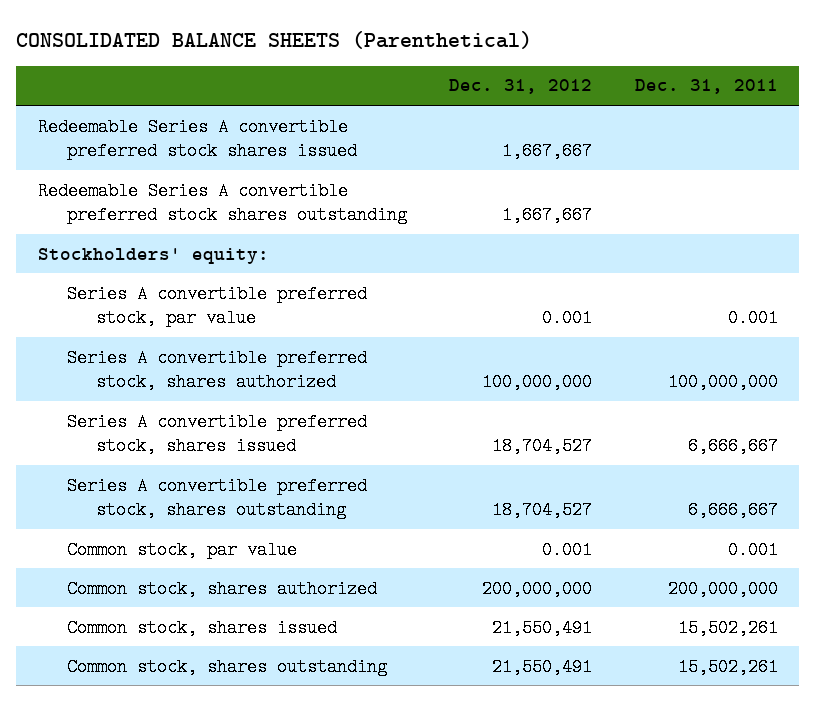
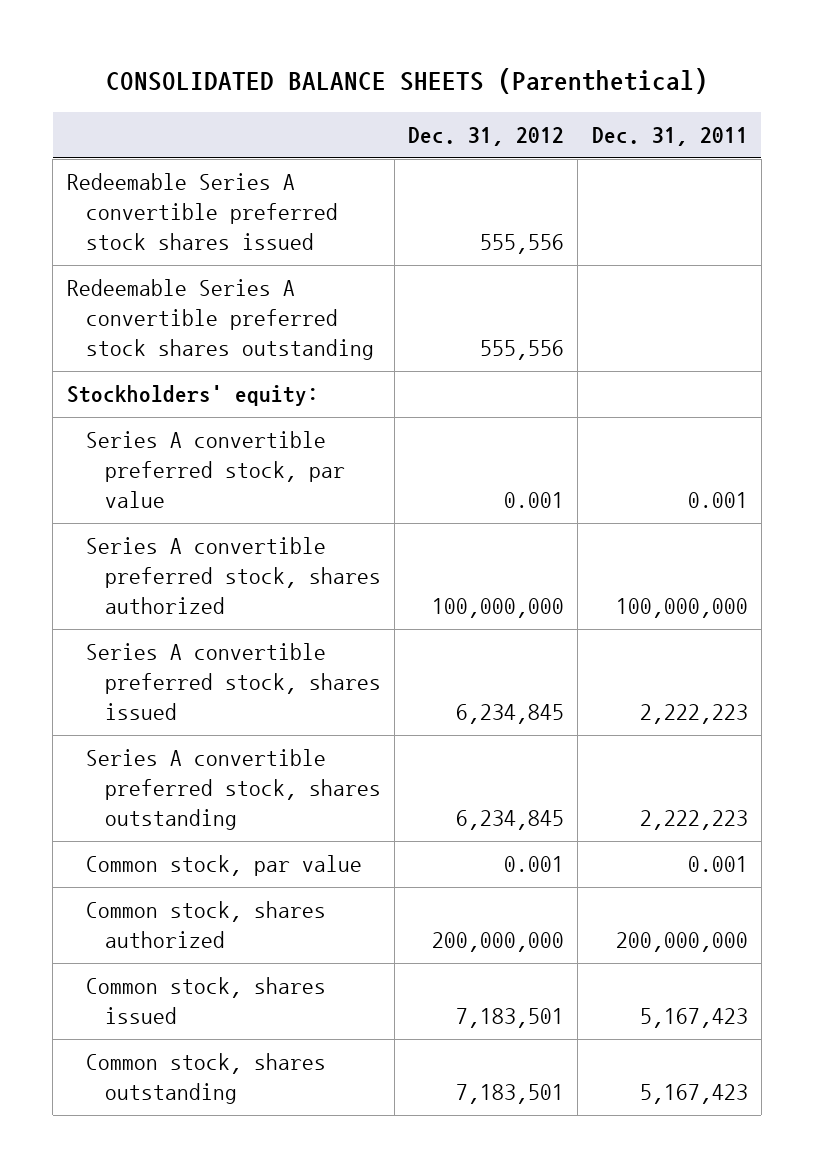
- Redeemable Series A convertible preferred stock shares issued | 1,667,667 |
- Redeemable Series A convertible preferred stock shares outstanding | 1,667,667 |
+ Redeemable Series A convertible preferred stock shares issued | 555,556 |
+ Redeemable Series A convertible preferred stock shares outstanding | 555,556 |
- Series A convertible preferred stock, shares issued | 18,704,527 | 6,666,667
- Series A convertible preferred stock, shares outstanding | 18,704,527 | 6,666,667
+ Series A convertible preferred stock, shares issued | 6,234,845 | 2,222,223
+ Series A convertible preferred stock, shares outstanding | 6,234,845 | 2,222,223
- Common stock, shares issued | 21,550,491 | 15,502,261
- Common stock, shares outstanding | 21,550,491 | 15,502,261
+ Common stock, shares issued | 7,183,501 | 5,167,423
+ Common stock, shares outstanding | 7,183,501 | 5,167,423

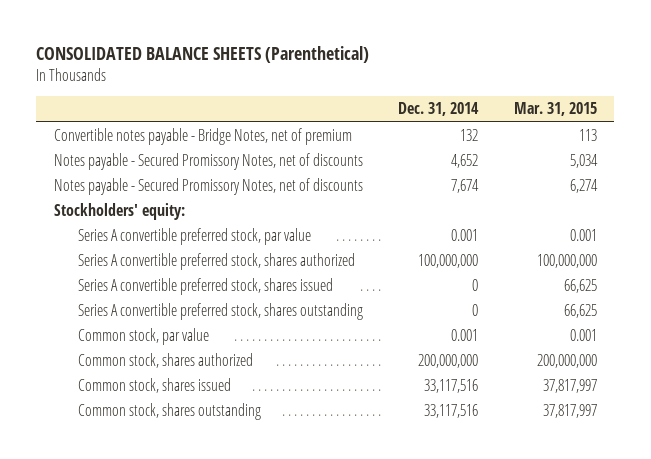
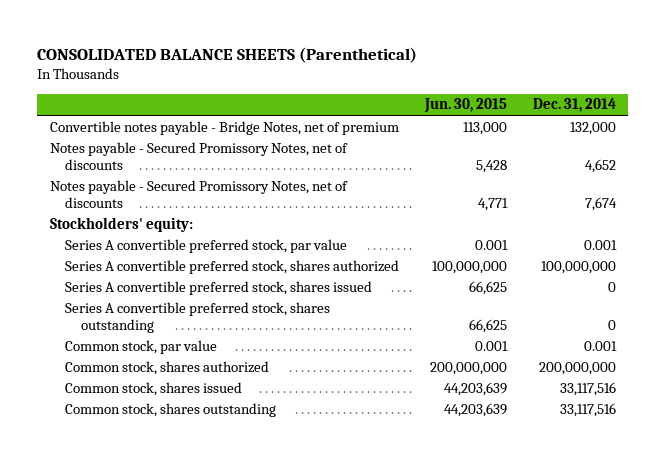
- | Dec. 31, 2014 | Mar. 31, 2015
+ | Jun. 30, 2015 | Dec. 31, 2014
- Convertible notes payable - Bridge Notes, net of premium | 132 | 113
+ Convertible notes payable - Bridge Notes, net of premium | 113,000 | 132,000

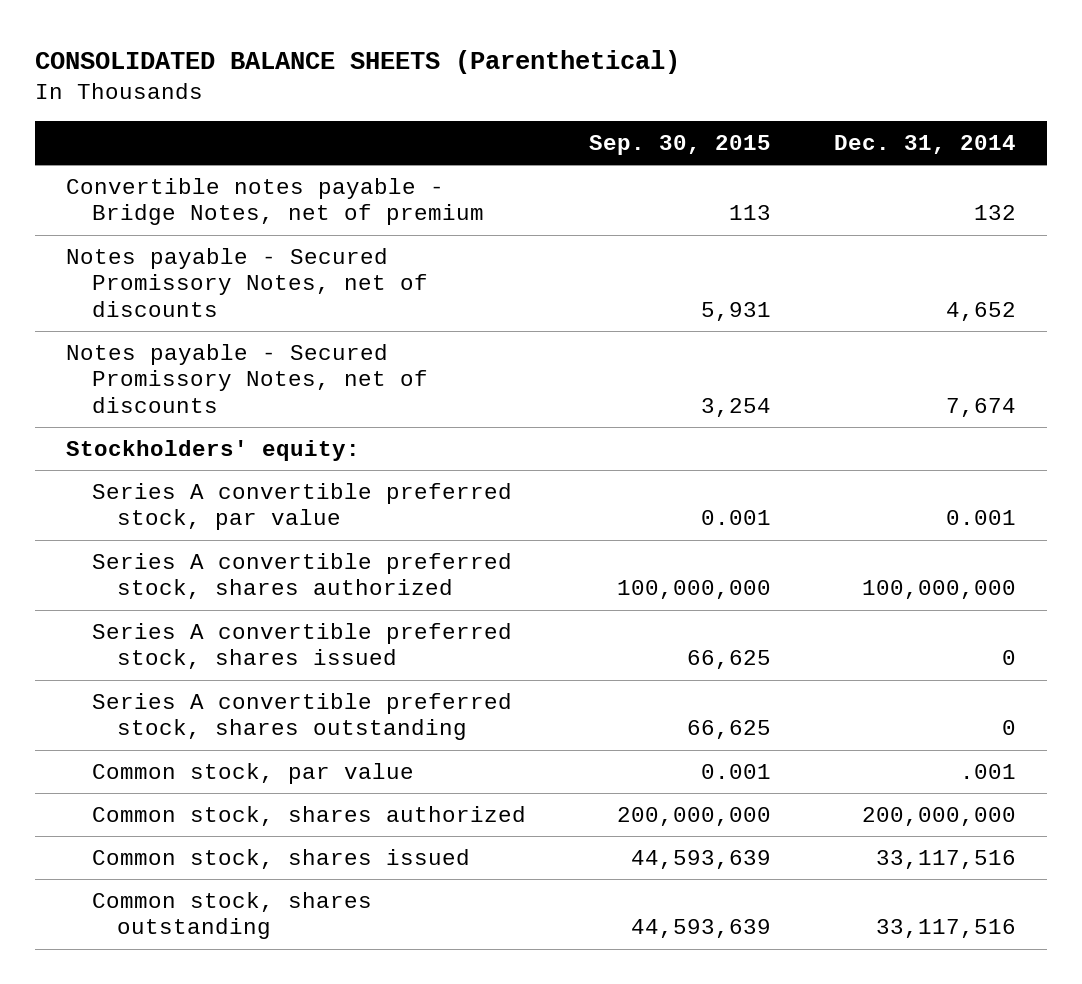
- | Jun. 30, 2015 | Dec. 31, 2014
+ | Sep. 30, 2015 | Dec. 31, 2014
- Convertible notes payable - Bridge Notes, net of premium | 113,000 | 132,000
+ Convertible notes payable - Bridge Notes, net of premium | 113 | 132
- Common stock, par value | 0.001 | 0.001
+ Common stock, par value | 0.001 | .001

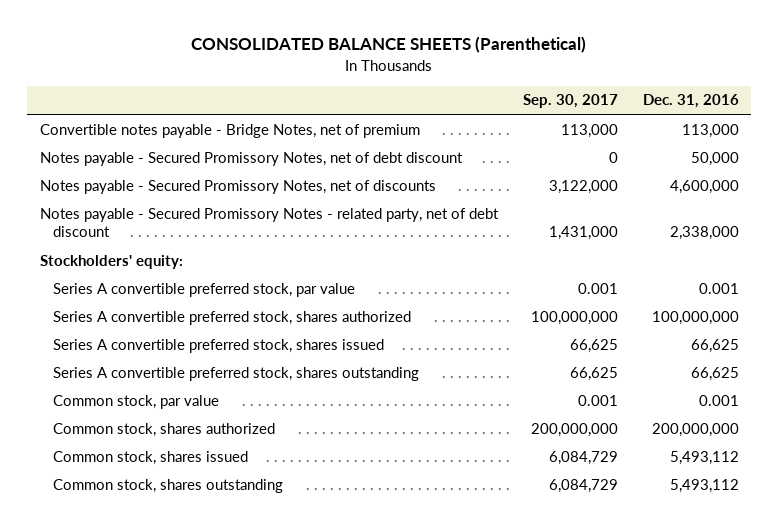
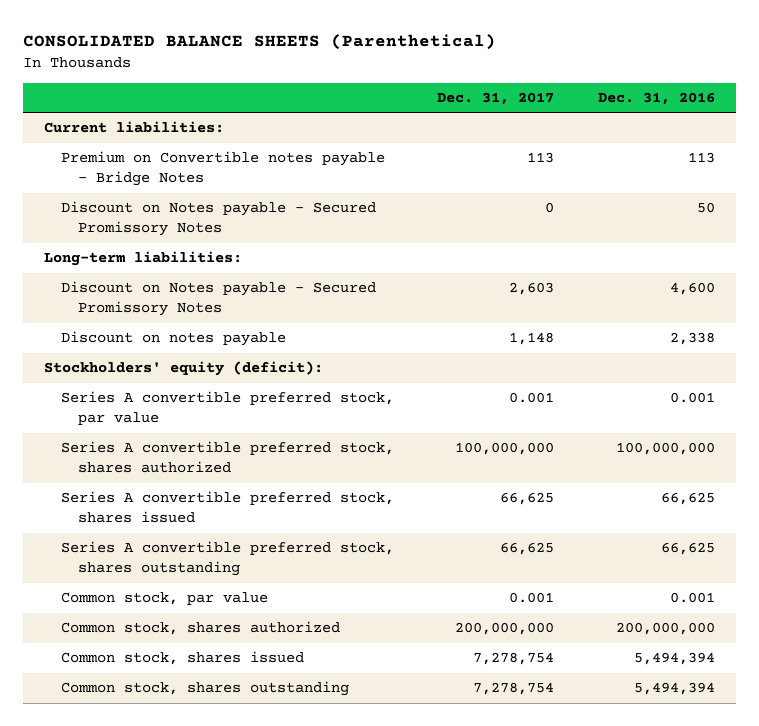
- | Sep. 30, 2017 | Dec. 31, 2016
+ | Dec. 31, 2017 | Dec. 31, 2016
- Convertible notes payable - Bridge Notes, net of premium | 113,000 | 113,000
- Notes payable - Secured Promissory Notes, net of debt discount | 0 | 50,000
- Notes payable - Secured Promissory Notes, net of discounts | 3,122,000 | 4,600,000
- Notes payable - Secured Promissory Notes - related party, net of debt discount | 1,431,000 | 2,338,000
- Stockholders' equity:
+ Current liabilities:
+ Premium on Convertible notes payable - Bridge Notes | 113 | 113
+ Discount on Notes payable - Secured Promissory Notes | 0 | 50
+ Long-term liabilities:
+ Discount on Notes payable - Secured Promissory Notes | 2,603 | 4,600
+ Discount on notes payable | 1,148 | 2,338
+ Stockholders' equity (deficit):
- Common stock, shares issued | 6,084,729 | 5,493,112
- Common stock, shares outstanding | 6,084,729 | 5,493,112
+ Common stock, shares issued | 7,278,754 | 5,494,394
+ Common stock, shares outstanding | 7,278,754 | 5,494,394

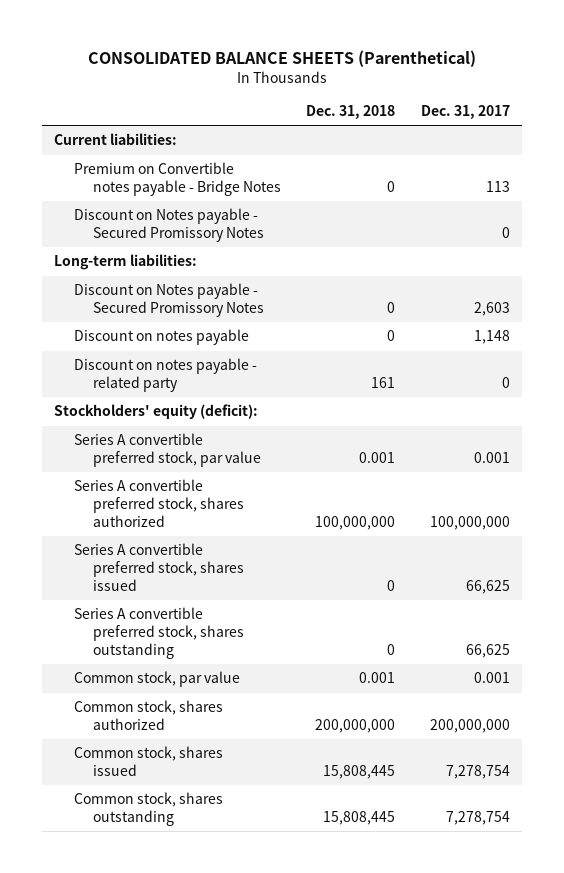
- | Dec. 31, 2017 | Dec. 31, 2016
+ | Dec. 31, 2018 | Dec. 31, 2017
+ Discount on notes payable - related party | 161 | 0

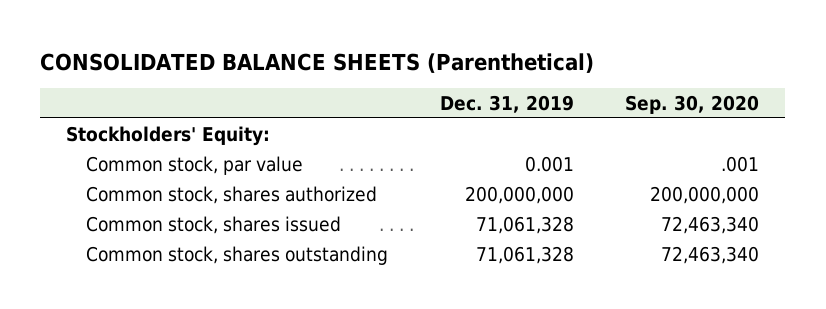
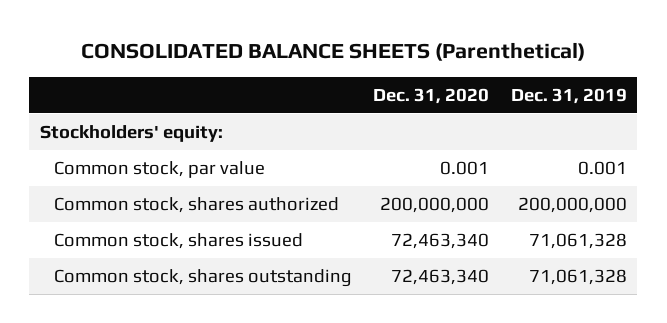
- | Dec. 31, 2019 | Sep. 30, 2020
+ | Dec. 31, 2020 | Dec. 31, 2019
- Stockholders' Equity:
+ Stockholders' equity:

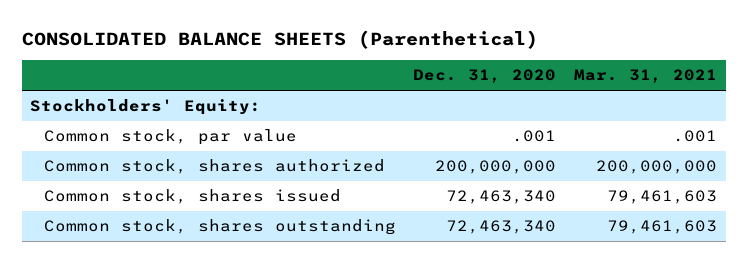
- | Dec. 31, 2020 | Dec. 31, 2019
+ | Dec. 31, 2020 | Mar. 31, 2021
- Stockholders' equity:
- Common stock, par value | 0.001 | 0.001
+ Stockholders' Equity:
+ Common stock, par value | .001 | .001

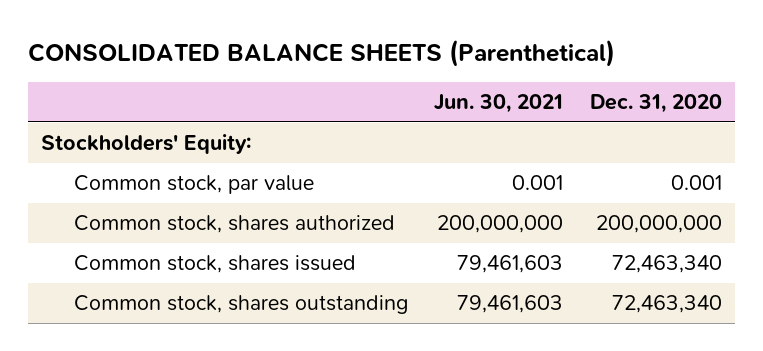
- | Dec. 31, 2020 | Mar. 31, 2021
+ | Jun. 30, 2021 | Dec. 31, 2020
- Common stock, par value | .001 | .001
+ Common stock, par value | 0.001 | 0.001

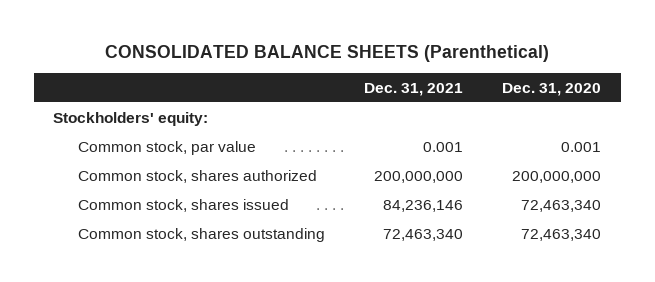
- | Jun. 30, 2021 | Dec. 31, 2020
+ | Dec. 31, 2021 | Dec. 31, 2020
- Stockholders' Equity:
+ Stockholders' equity:

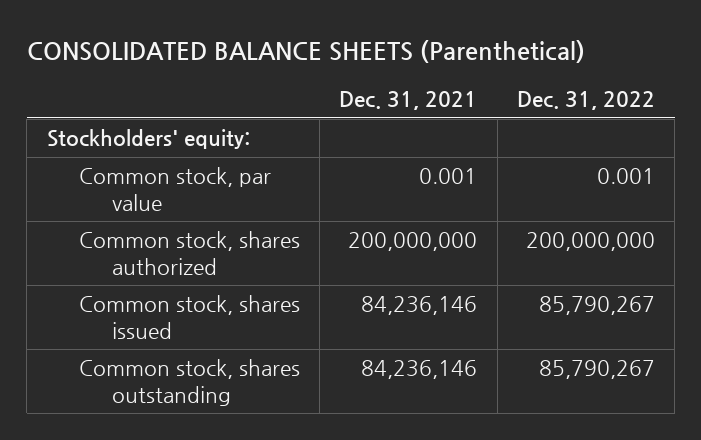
- | Dec. 31, 2021 | Dec. 31, 2020
+ | Dec. 31, 2021 | Dec. 31, 2022
- Common stock, shares outstanding | 72,463,340 | 72,463,340
+ Common stock, shares outstanding | 84,236,146 | 85,790,267

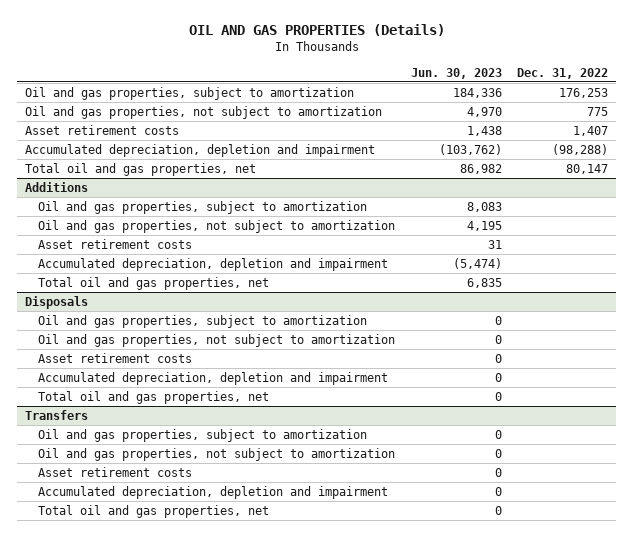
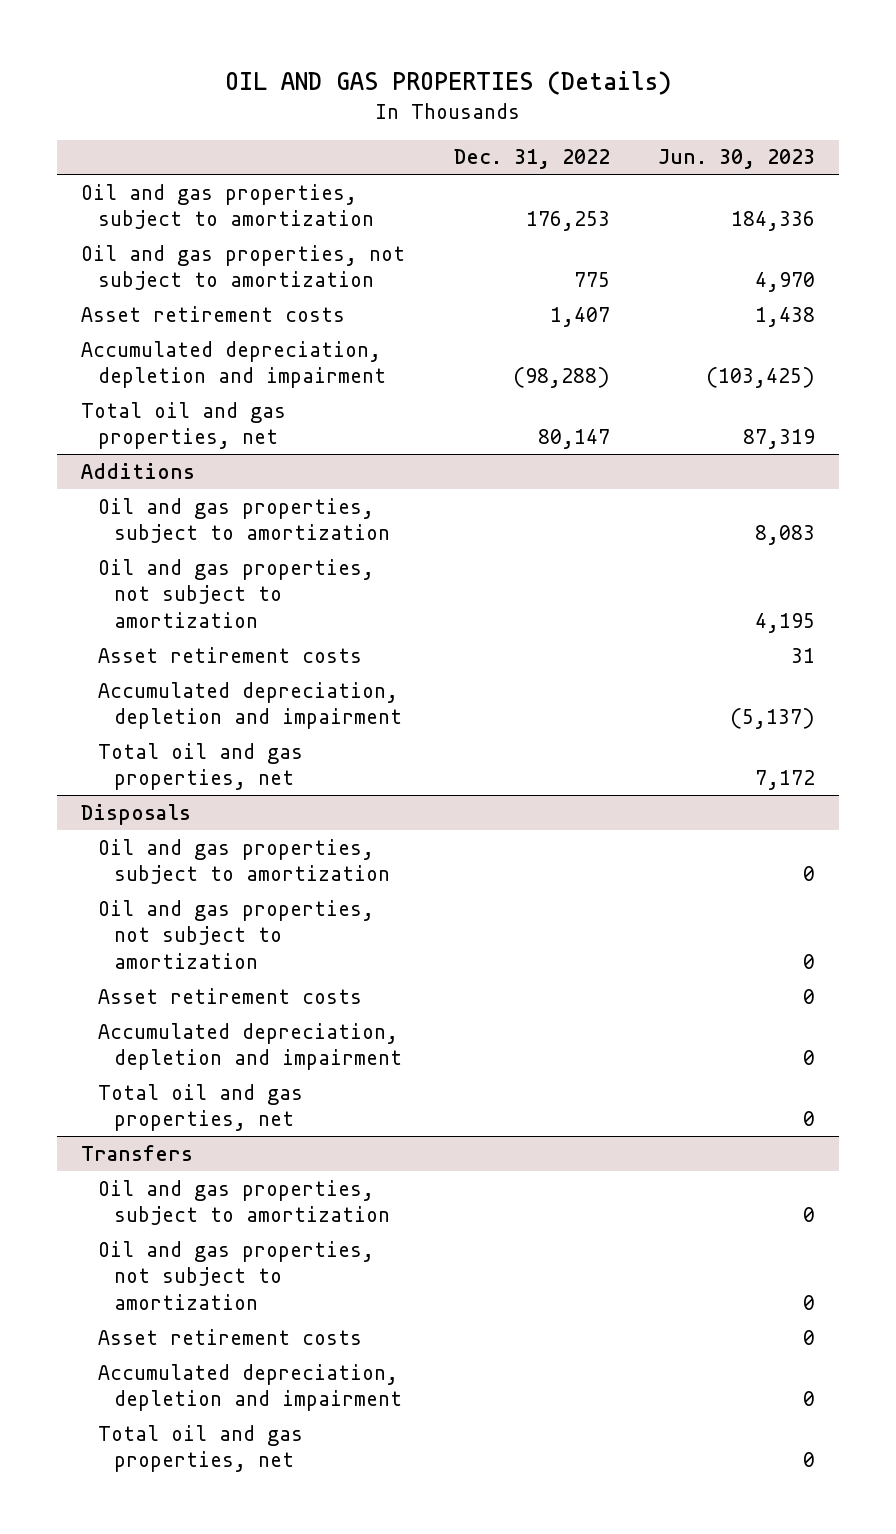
- | Jun. 30, 2023 | Dec. 31, 2022
+ | Dec. 31, 2022 | Jun. 30, 2023
- Accumulated depreciation, depletion and impairment | (103,762) | (98,288)
- Total oil and gas properties, net | 86,982 | 80,147
+ Accumulated depreciation, depletion and impairment | (98,288) | (103,425)
+ Total oil and gas properties, net | 80,147 | 87,319
@ Additions
- Accumulated depreciation, depletion and impairment | (5,474) |
- Total oil and gas properties, net | 6,835 |
+ Accumulated depreciation, depletion and impairment | | (5,137)
+ Total oil and gas properties, net | | 7,172

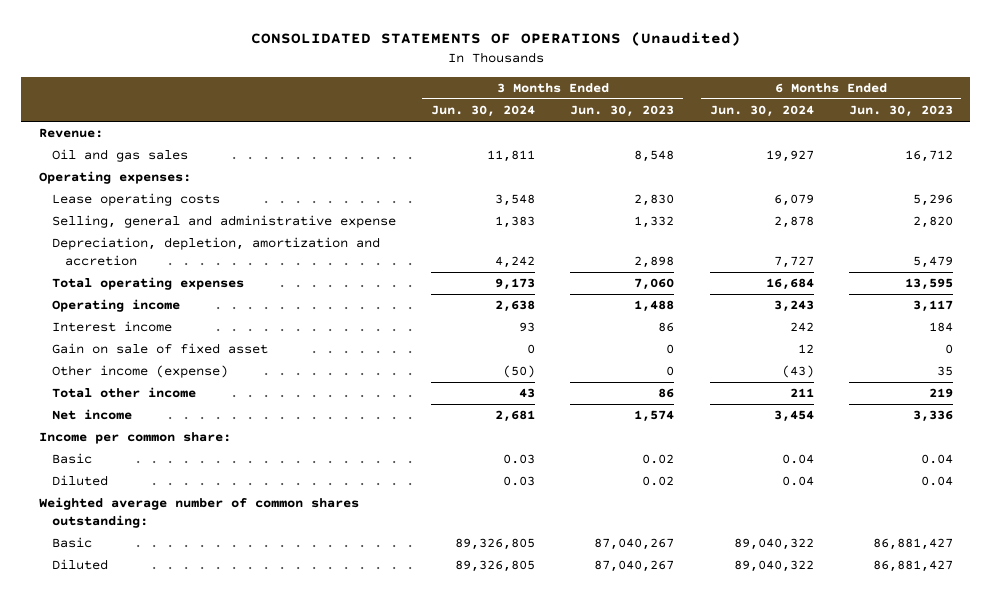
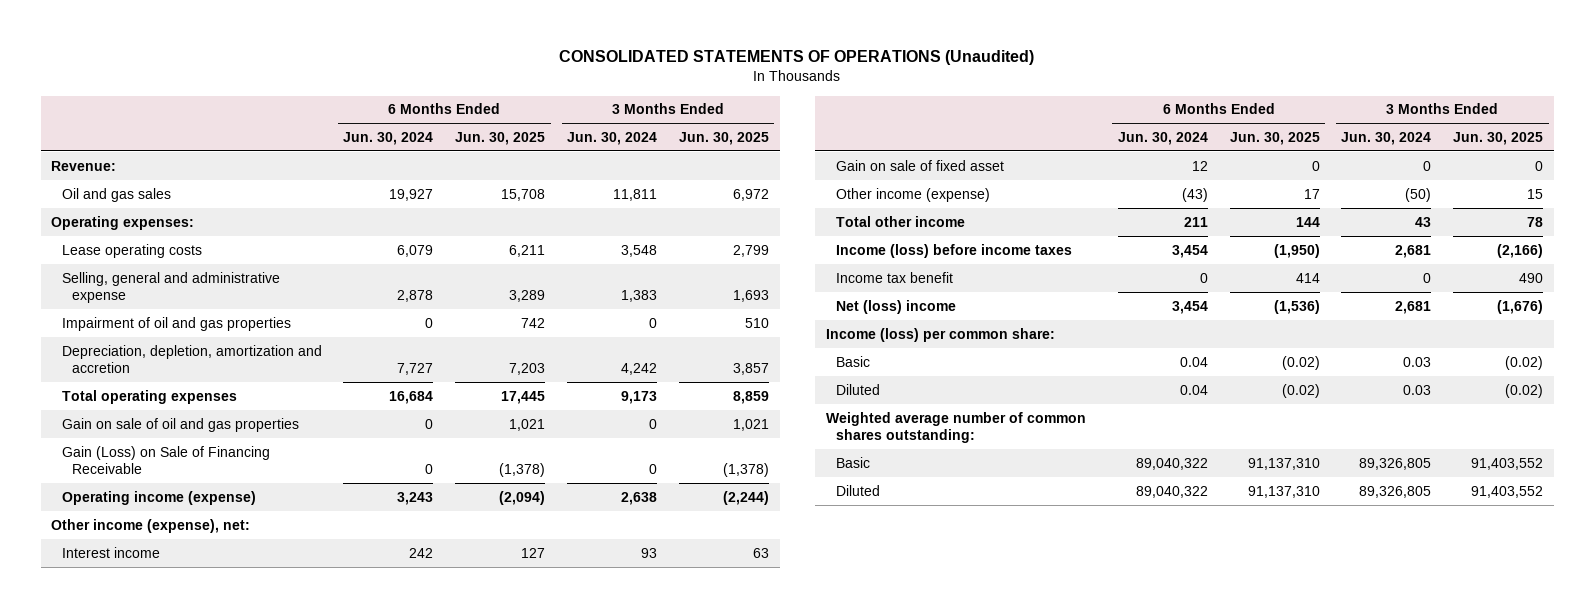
- | 3 Months Ended Jun. 30, 2024 | 3 Months Ended Jun. 30, 2023 | 6 Months Ended Jun. 30, 2024 | 6 Months Ended Jun. 30, 2023
+ | 6 Months Ended Jun. 30, 2024 | 6 Months Ended Jun. 30, 2025 | 3 Months Ended Jun. 30, 2024 | 3 Months Ended Jun. 30, 2025
+ Impairment of oil and gas properties | 0 | 742 | 0 | 510
- Operating income | 2,638 | 1,488 | 3,243 | 3,117
+ Gain on sale of oil and gas properties | 0 | 1,021 | 0 | 1,021
+ Gain (Loss) on Sale of Financing Receivable | 0 | (1,378) | 0 | (1,378)
+ Operating income (expense) | 3,243 | (2,094) | 2,638 | (2,244)
+ Other income (expense), net:
- Net income | 2,681 | 1,574 | 3,454 | 3,336
- Income per common share:
+ Income (loss) before income taxes | 3,454 | (1,950) | 2,681 | (2,166)
+ Income tax benefit | 0 | 414 | 0 | 490
+ Net (loss) income | 3,454 | (1,536) | 2,681 | (1,676)
+ Income (loss) per common share:

